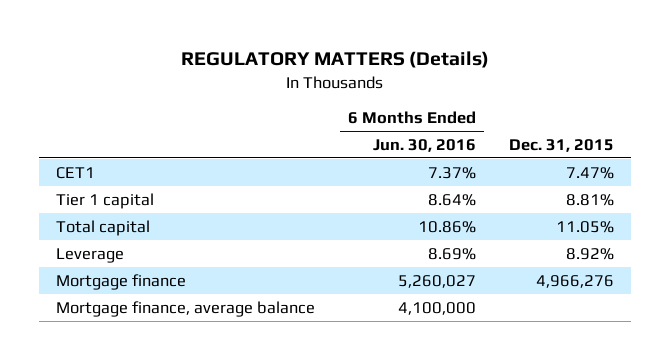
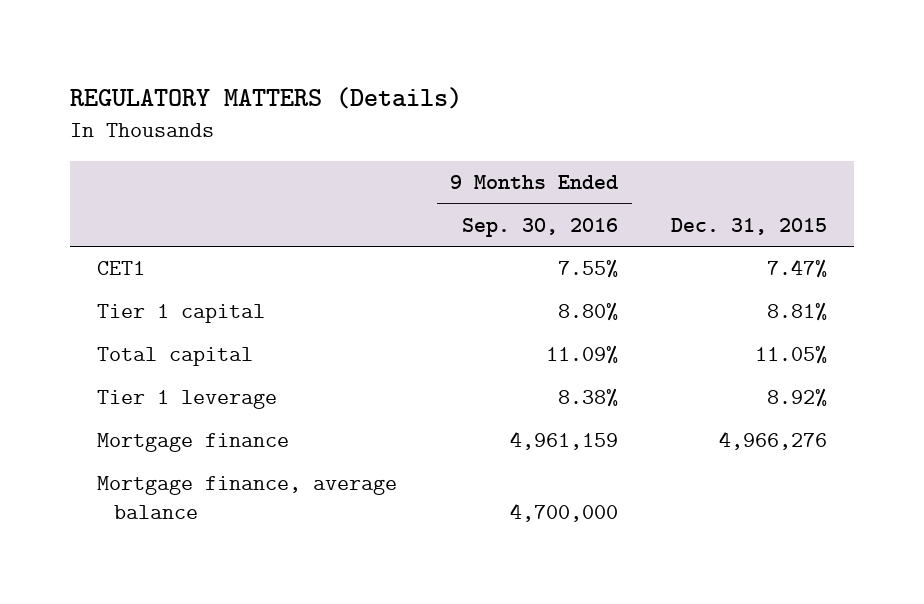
- | 6 Months Ended Jun. 30, 2016 | Dec. 31, 2015
+ | 9 Months Ended Sep. 30, 2016 | Dec. 31, 2015
- Leverage | 8.69% | 8.92%
+ Tier 1 leverage | 8.38% | 8.92%

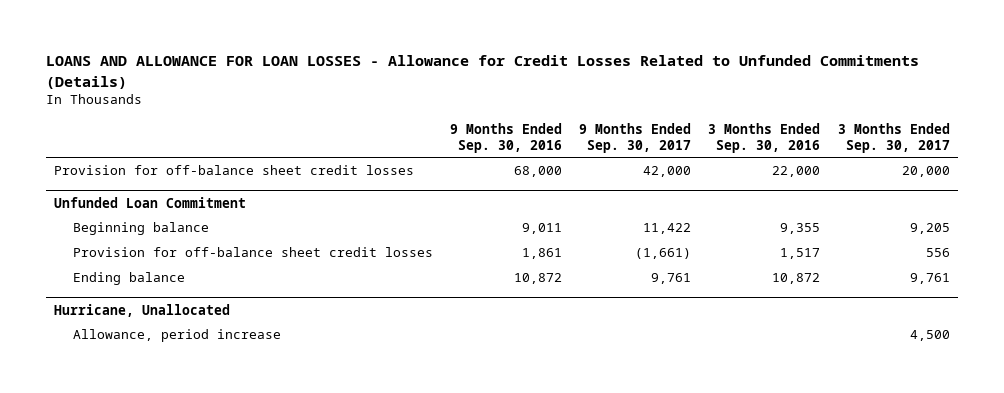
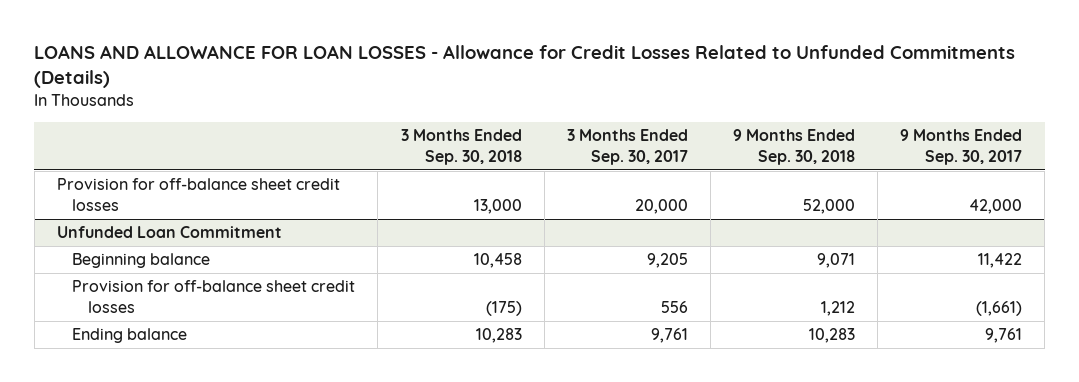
- | 9 Months Ended Sep. 30, 2016 | 9 Months Ended Sep. 30, 2017 | 3 Months Ended Sep. 30, 2016 | 3 Months Ended Sep. 30, 2017
+ | 3 Months Ended Sep. 30, 2018 | 3 Months Ended Sep. 30, 2017 | 9 Months Ended Sep. 30, 2018 | 9 Months Ended Sep. 30, 2017
- Hurricane, Unallocated
- Allowance, period increase | | | | 4,500

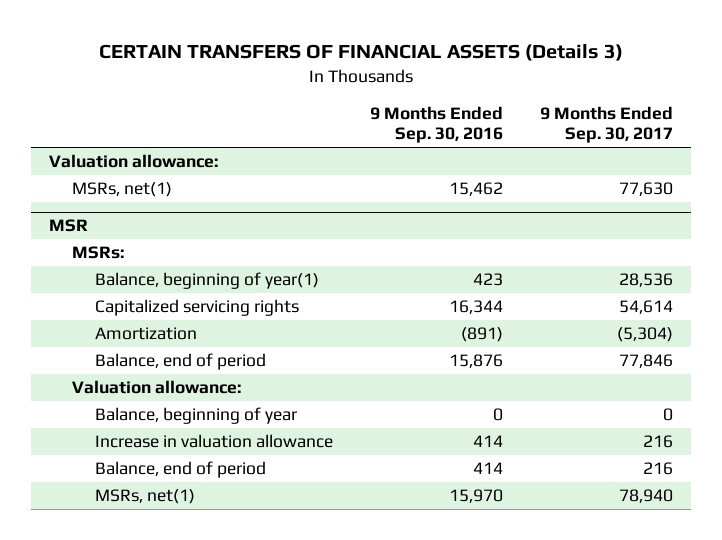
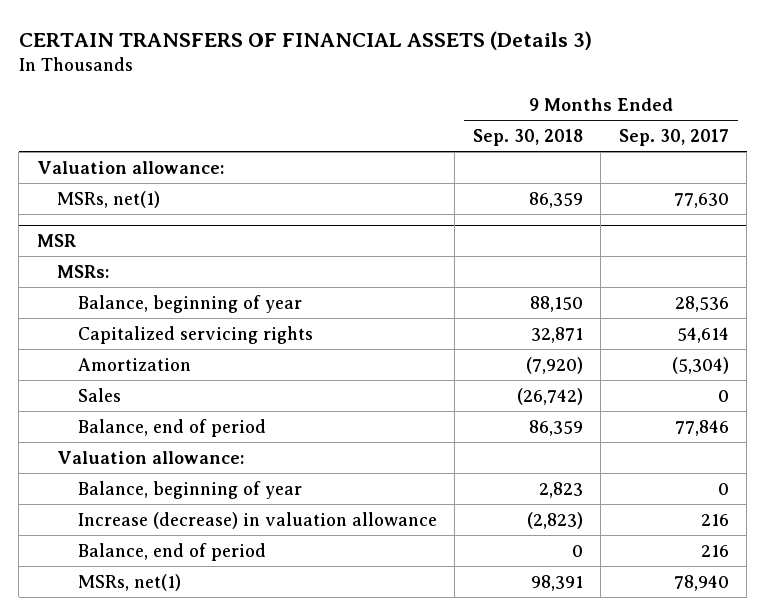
- | 9 Months Ended Sep. 30, 2016 | 9 Months Ended Sep. 30, 2017
+ | 9 Months Ended Sep. 30, 2018 | 9 Months Ended Sep. 30, 2017
@ MSR
- Balance, beginning of year(1) | 423 | 28,536
+ Balance, beginning of year | 88,150 | 28,536
+ Sales | (26,742) | 0
- Increase in valuation allowance | 414 | 216
+ Increase (decrease) in valuation allowance | (2,823) | 216

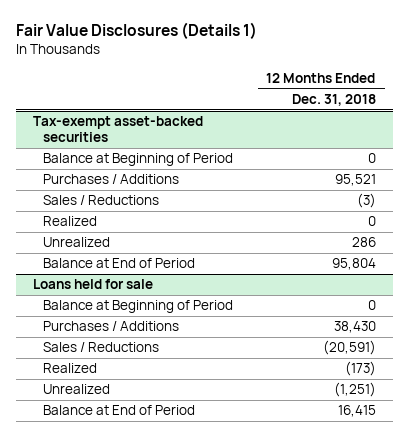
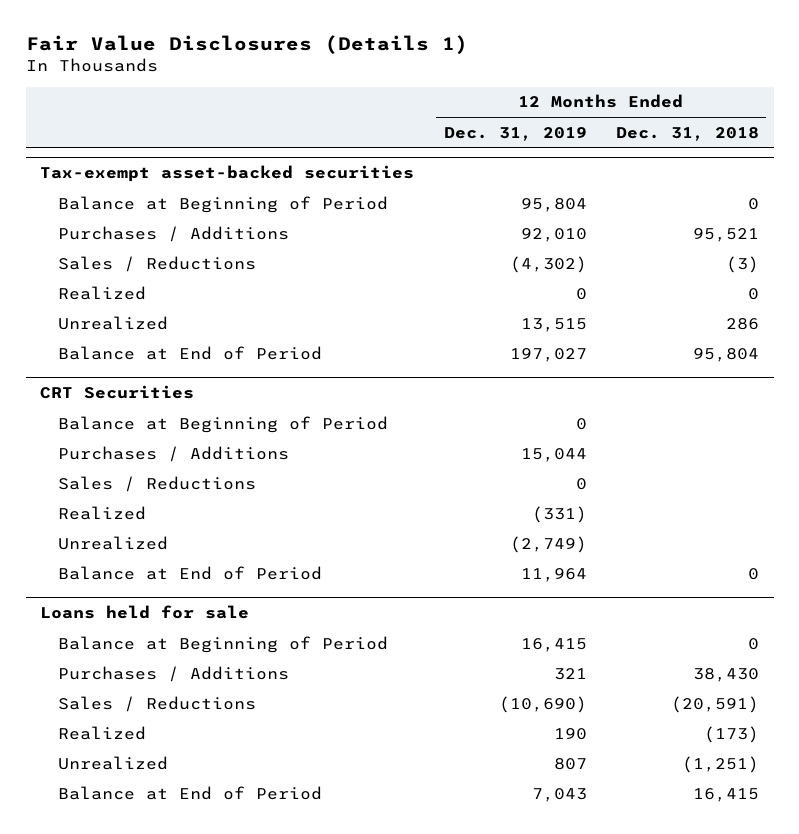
- | 12 Months Ended Dec. 31, 2018
+ | 12 Months Ended Dec. 31, 2019 | 12 Months Ended Dec. 31, 2018
+ CRT Securities
+ Balance at Beginning of Period | 0 |
+ Purchases / Additions | 15,044 |
+ Sales / Reductions | 0 |
+ Realized | (331) |
+ Unrealized | (2,749) |
+ Balance at End of Period | 11,964 | 0

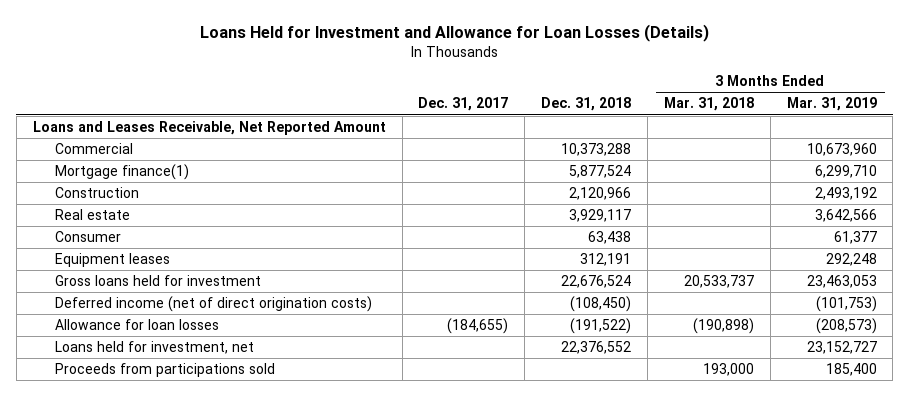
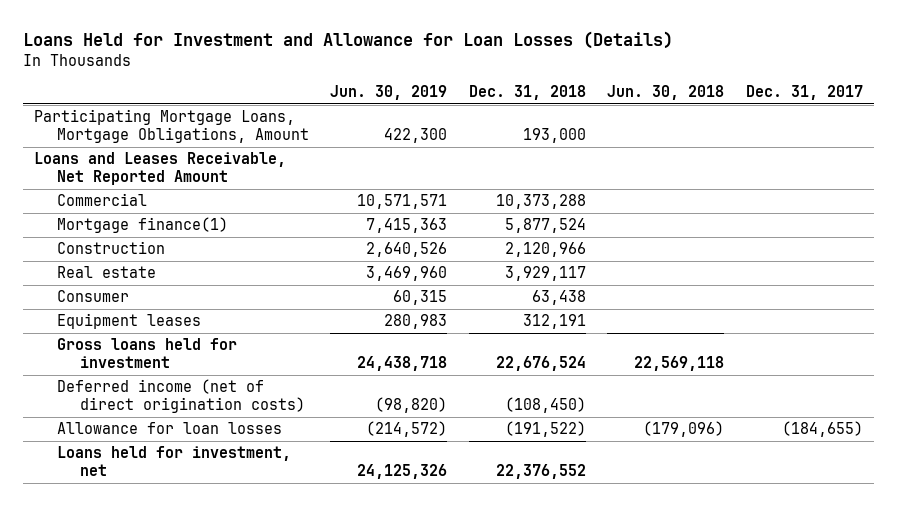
- | Dec. 31, 2017 | Dec. 31, 2018 | 3 Months Ended Mar. 31, 2018 | 3 Months Ended Mar. 31, 2019
+ | Jun. 30, 2019 | Dec. 31, 2018 | Jun. 30, 2018 | Dec. 31, 2017
+ Participating Mortgage Loans, Mortgage Obligations, Amount | 422,300 | 193,000 | |
- Proceeds from participations sold | | | 193,000 | 185,400

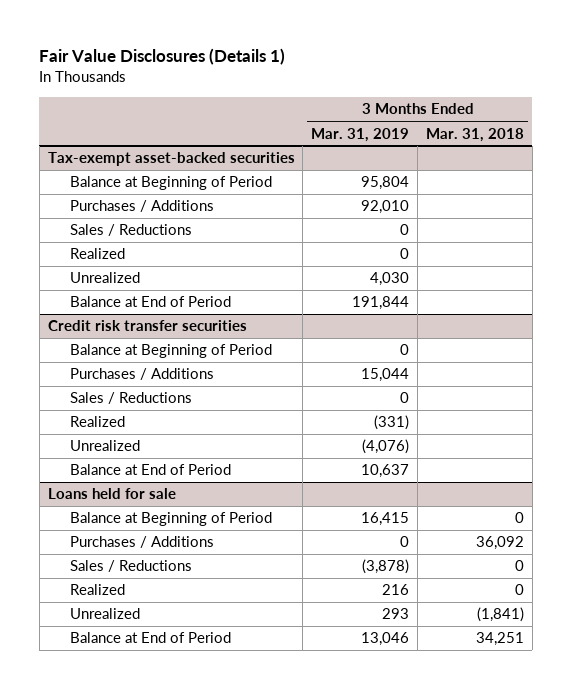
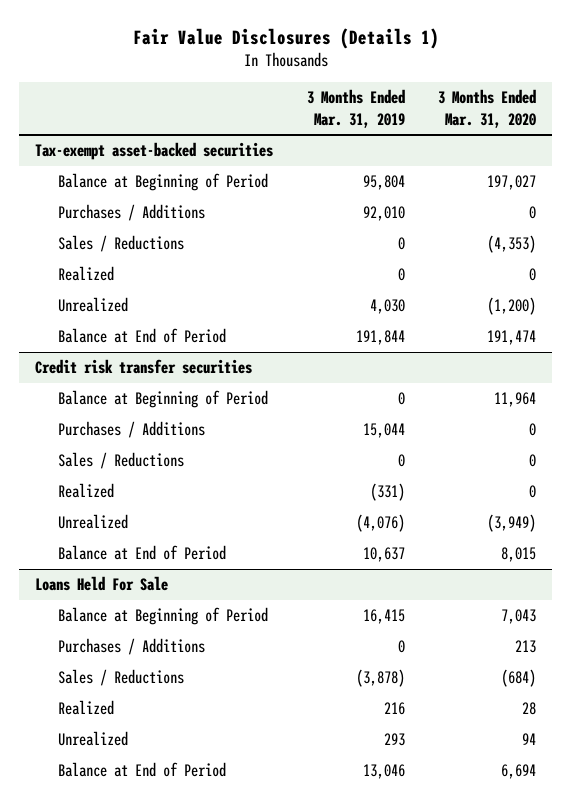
- | 3 Months Ended Mar. 31, 2019 | 3 Months Ended Mar. 31, 2018
+ | 3 Months Ended Mar. 31, 2019 | 3 Months Ended Mar. 31, 2020
- Loans held for sale
+ Loans Held For Sale

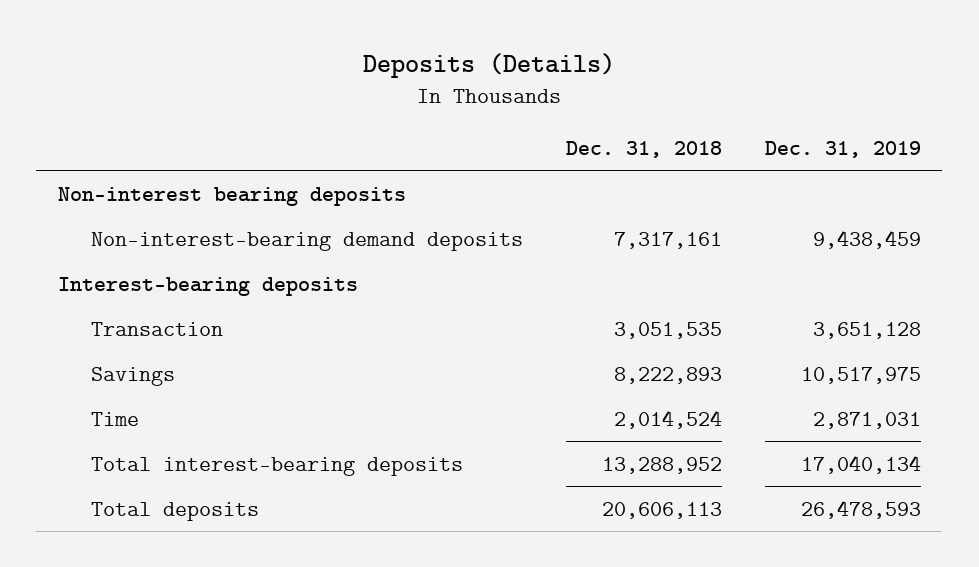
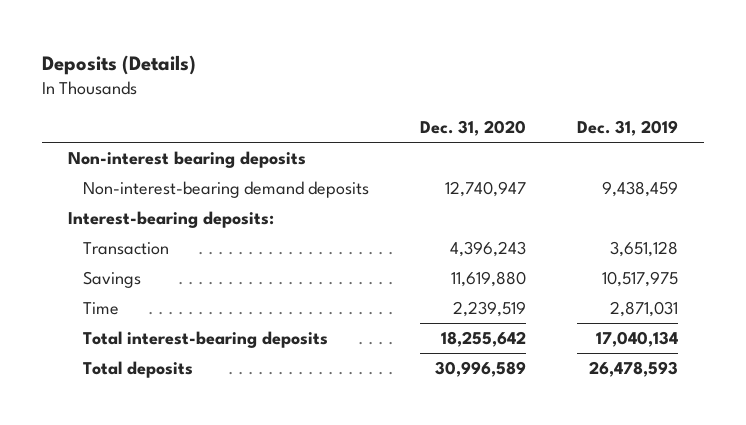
- | Dec. 31, 2018 | Dec. 31, 2019
+ | Dec. 31, 2020 | Dec. 31, 2019
- Interest-bearing deposits
+ Interest-bearing deposits:

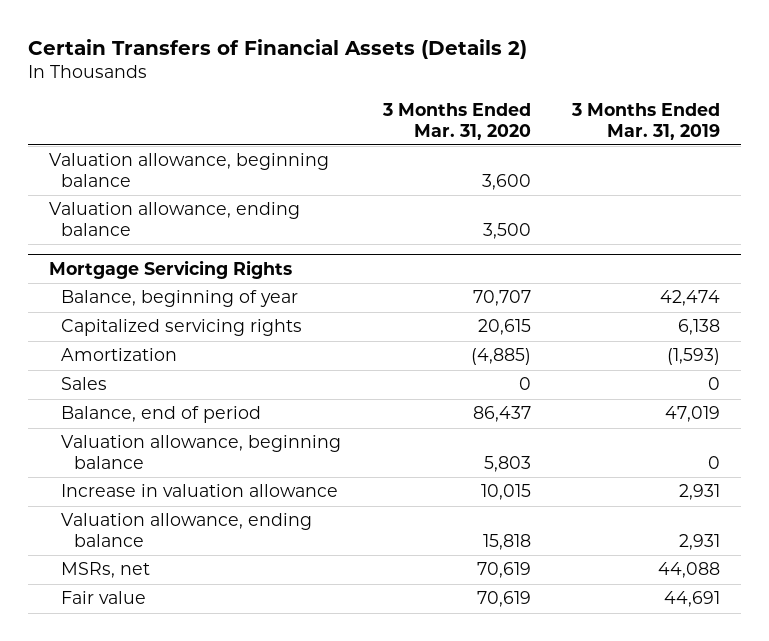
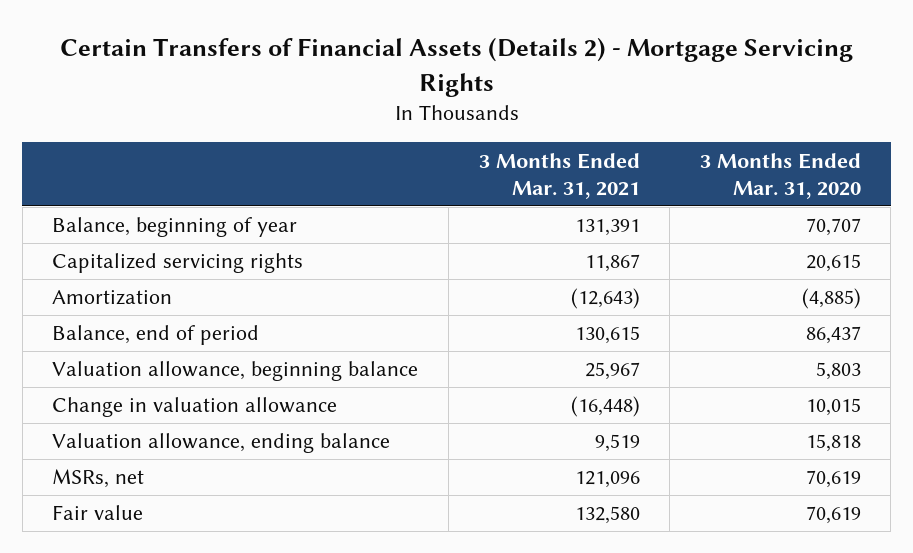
- Certain Transfers of Financial Assets (Details 2)
+ Certain Transfers of Financial Assets (Details 2) - Mortgage Servicing Rights
- | 3 Months Ended Mar. 31, 2020 | 3 Months Ended Mar. 31, 2019
+ | 3 Months Ended Mar. 31, 2021 | 3 Months Ended Mar. 31, 2020
- Valuation allowance, beginning balance | 3,600 |
- Valuation allowance, ending balance | 3,500 |
- Mortgage Servicing Rights
- Sales | 0 | 0
- Increase in valuation allowance | 10,015 | 2,931
+ Change in valuation allowance | (16,448) | 10,015

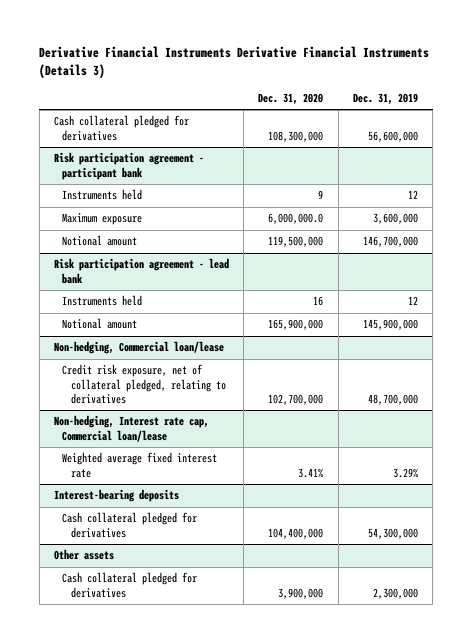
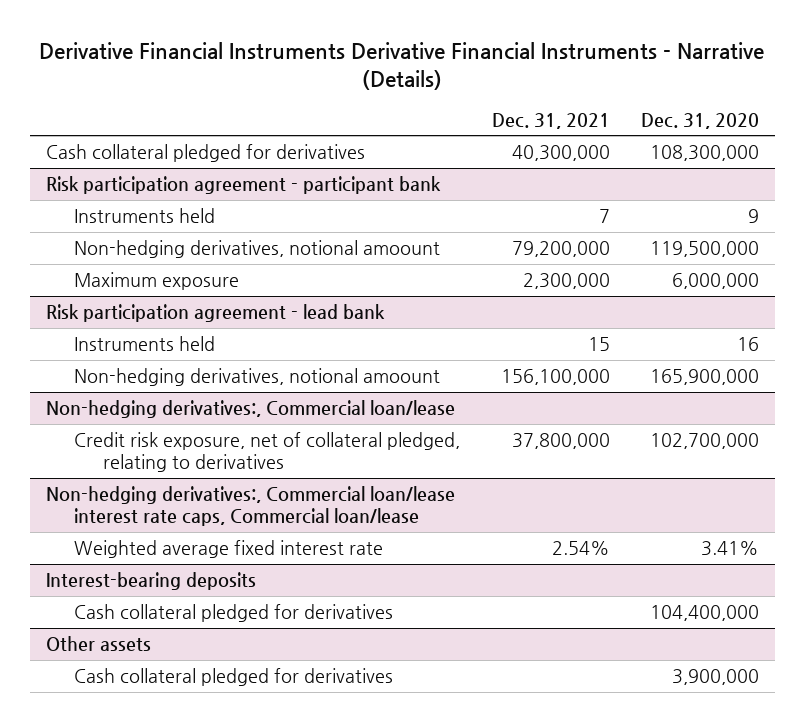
- Derivative Financial Instruments Derivative Financial Instruments (Details 3)
+ Derivative Financial Instruments Derivative Financial Instruments - Narrative (Details)
- | Dec. 31, 2020 | Dec. 31, 2019
+ | Dec. 31, 2021 | Dec. 31, 2020
@ Risk participation agreement - participant bank
- Maximum exposure | 6,000,000.0 | 3,600,000
- Notional amount | 119,500,000 | 146,700,000
+ Non-hedging derivatives, notional amoount | 79,200,000 | 119,500,000
+ Maximum exposure | 2,300,000 | 6,000,000
@ Risk participation agreement - lead bank
- Notional amount | 165,900,000 | 145,900,000
- Non-hedging, Commercial loan/lease
@ Risk participation agreement - lead bank
+ Non-hedging derivatives, notional amoount | 156,100,000 | 165,900,000
+ Non-hedging derivatives:, Commercial loan/lease
- Non-hedging, Interest rate cap, Commercial loan/lease
+ Non-hedging derivatives:, Commercial loan/lease interest rate caps, Commercial loan/lease

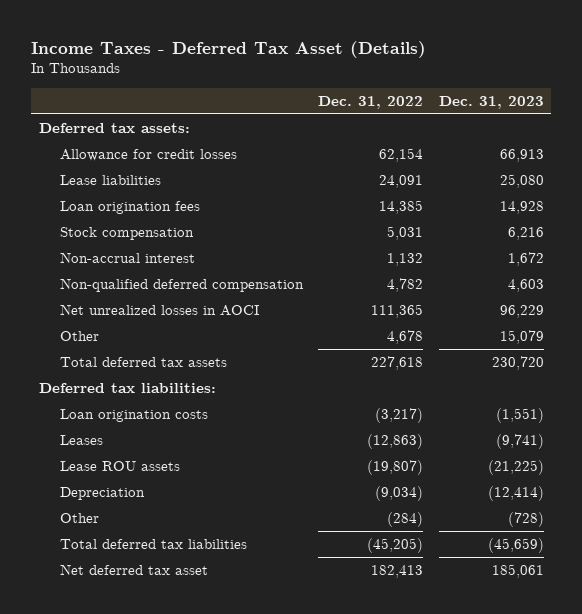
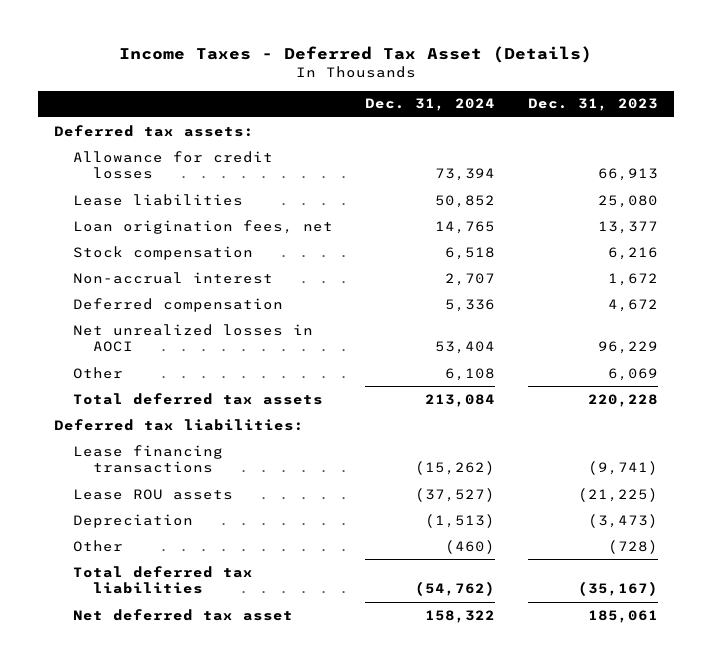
- | Dec. 31, 2022 | Dec. 31, 2023
+ | Dec. 31, 2024 | Dec. 31, 2023
- Loan origination fees | 14,385 | 14,928
+ Loan origination fees, net | 14,765 | 13,377
- Non-qualified deferred compensation | 4,782 | 4,603
+ Deferred compensation | 5,336 | 4,672
- Other | 4,678 | 15,079
- Total deferred tax assets | 227,618 | 230,720
+ Other | 6,108 | 6,069
+ Total deferred tax assets | 213,084 | 220,228
- Loan origination costs | (3,217) | (1,551)
- Leases | (12,863) | (9,741)
+ Lease financing transactions | (15,262) | (9,741)
- Depreciation | (9,034) | (12,414)
+ Depreciation | (1,513) | (3,473)
- Total deferred tax liabilities | (45,205) | (45,659)
+ Total deferred tax liabilities | (54,762) | (35,167)

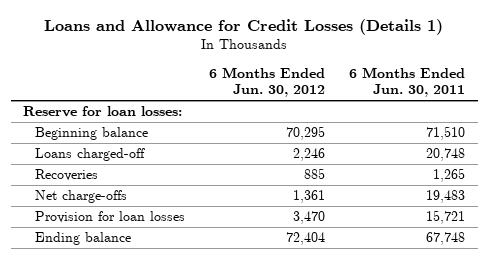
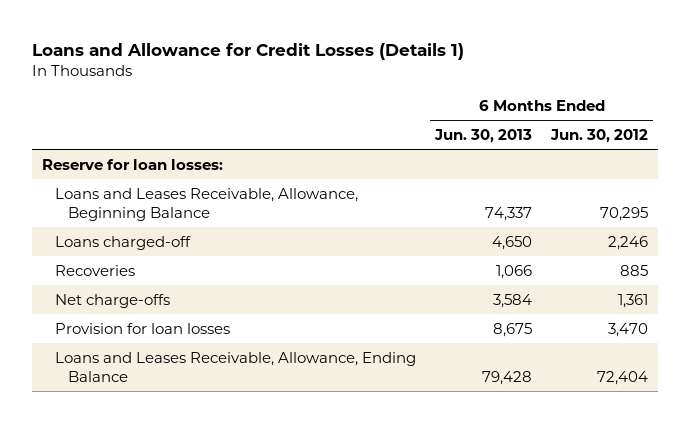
- | 6 Months Ended Jun. 30, 2012 | 6 Months Ended Jun. 30, 2011
+ | 6 Months Ended Jun. 30, 2013 | 6 Months Ended Jun. 30, 2012
- Beginning balance | 70,295 | 71,510
+ Loans and Leases Receivable, Allowance, Beginning Balance | 74,337 | 70,295
- Ending balance | 72,404 | 67,748
+ Loans and Leases Receivable, Allowance, Ending Balance | 79,428 | 72,404

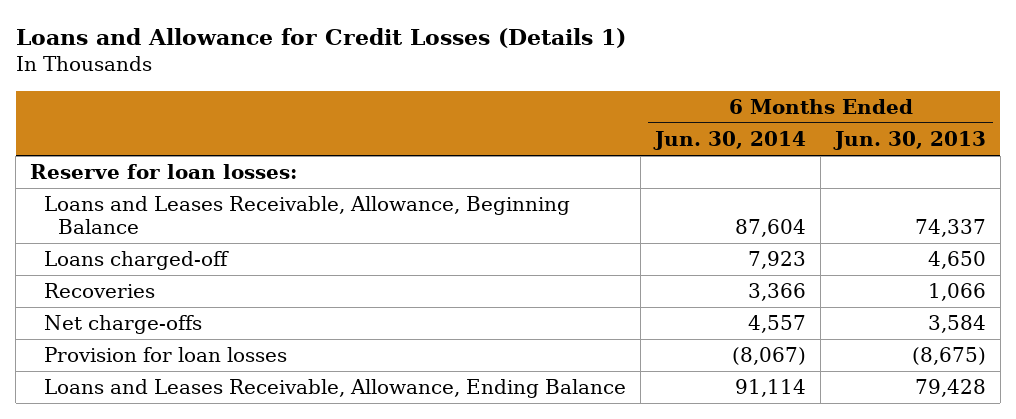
- | 6 Months Ended Jun. 30, 2013 | 6 Months Ended Jun. 30, 2012
+ | 6 Months Ended Jun. 30, 2014 | 6 Months Ended Jun. 30, 2013
- Provision for loan losses | 8,675 | 3,470
+ Provision for loan losses | (8,067) | (8,675)

